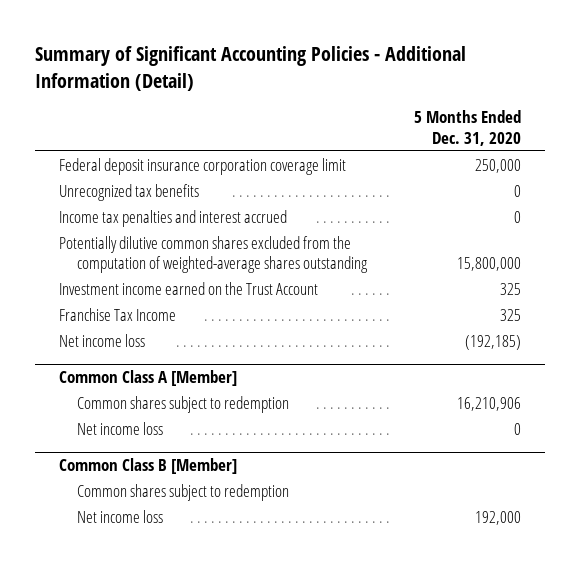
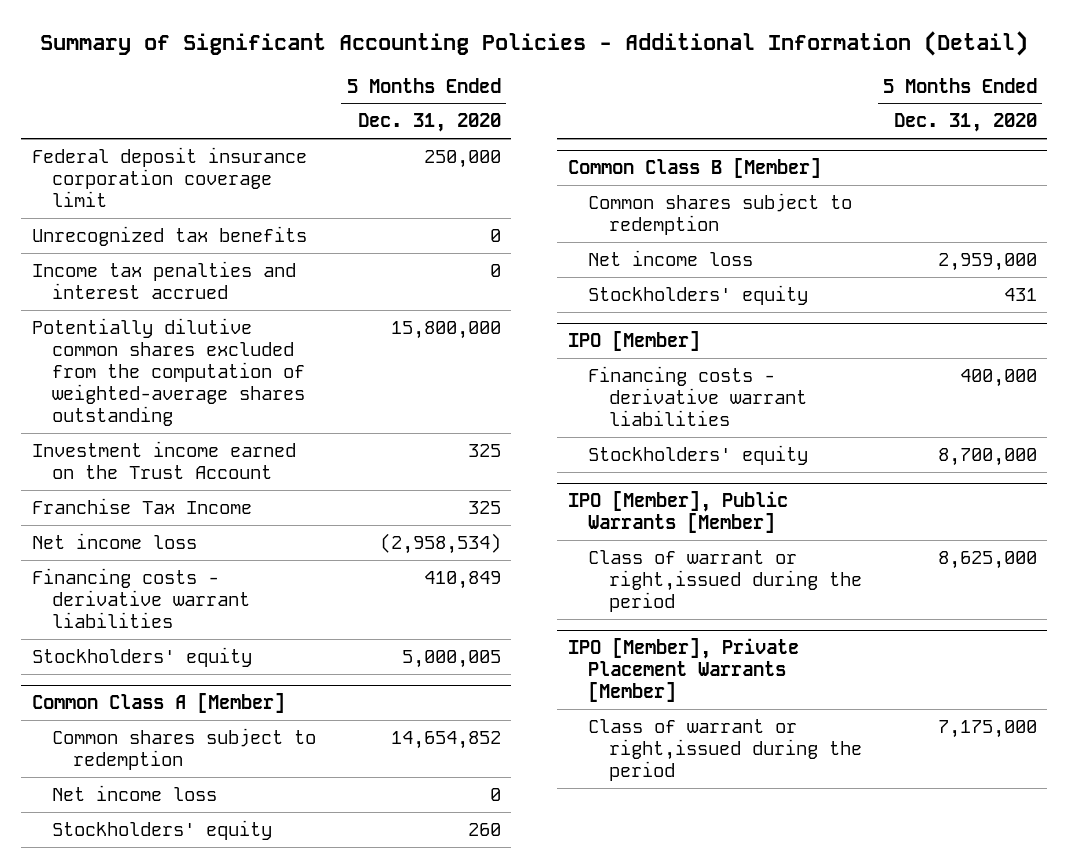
- Net income loss | (192,185)
+ Net income loss | (2,958,534)
+ Financing costs - derivative warrant liabilities | 410,849
+ Stockholders' equity | 5,000,005
@ Common Class A [Member]
- Common shares subject to redemption | 16,210,906
+ Common shares subject to redemption | 14,654,852
+ Stockholders' equity | 260
@ Common Class B [Member]
- Net income loss | 192,000
+ Net income loss | 2,959,000
+ Stockholders' equity | 431
+ IPO [Member]
+ Financing costs - derivative warrant liabilities | 400,000
+ Stockholders' equity | 8,700,000
+ IPO [Member], Public Warrants [Member]
+ Class of warrant or right,issued during the period | 8,625,000
+ IPO [Member], Private Placement Warrants [Member]
+ Class of warrant or right,issued during the period | 7,175,000

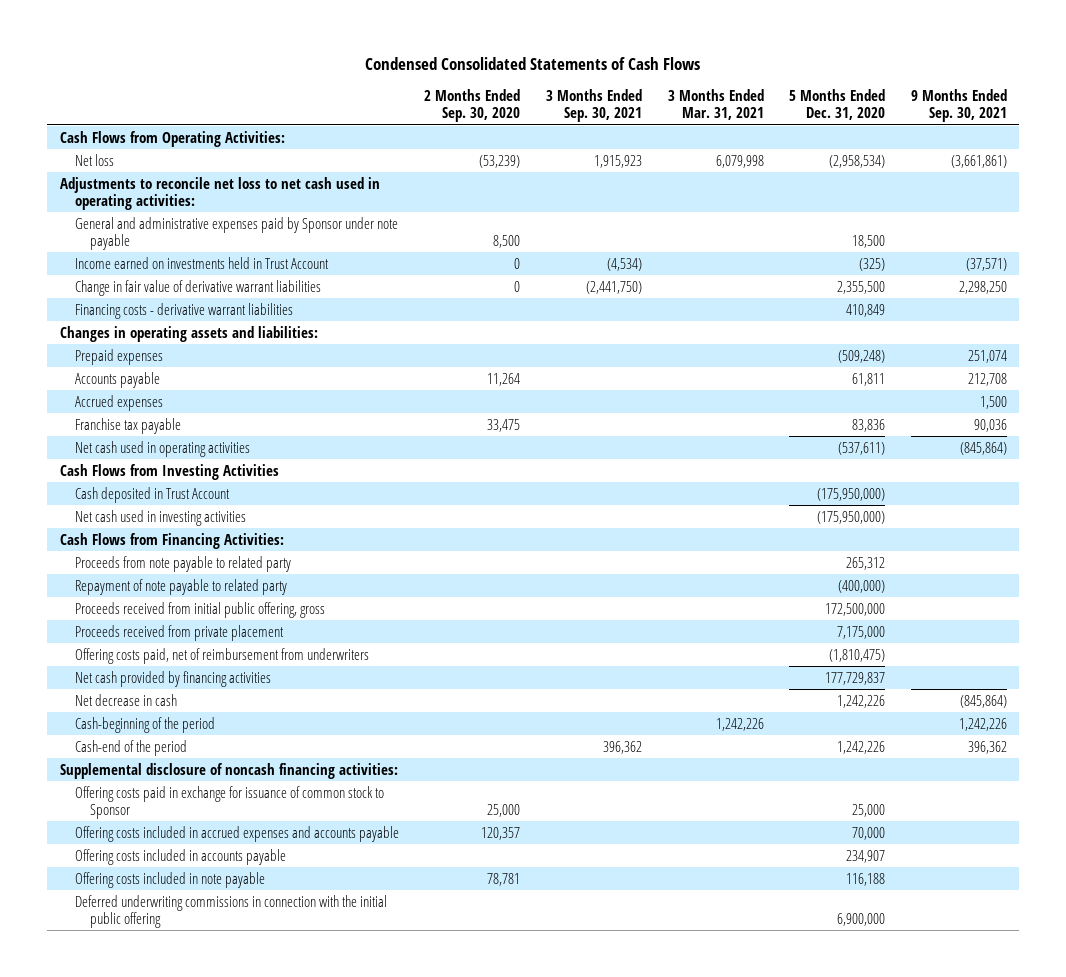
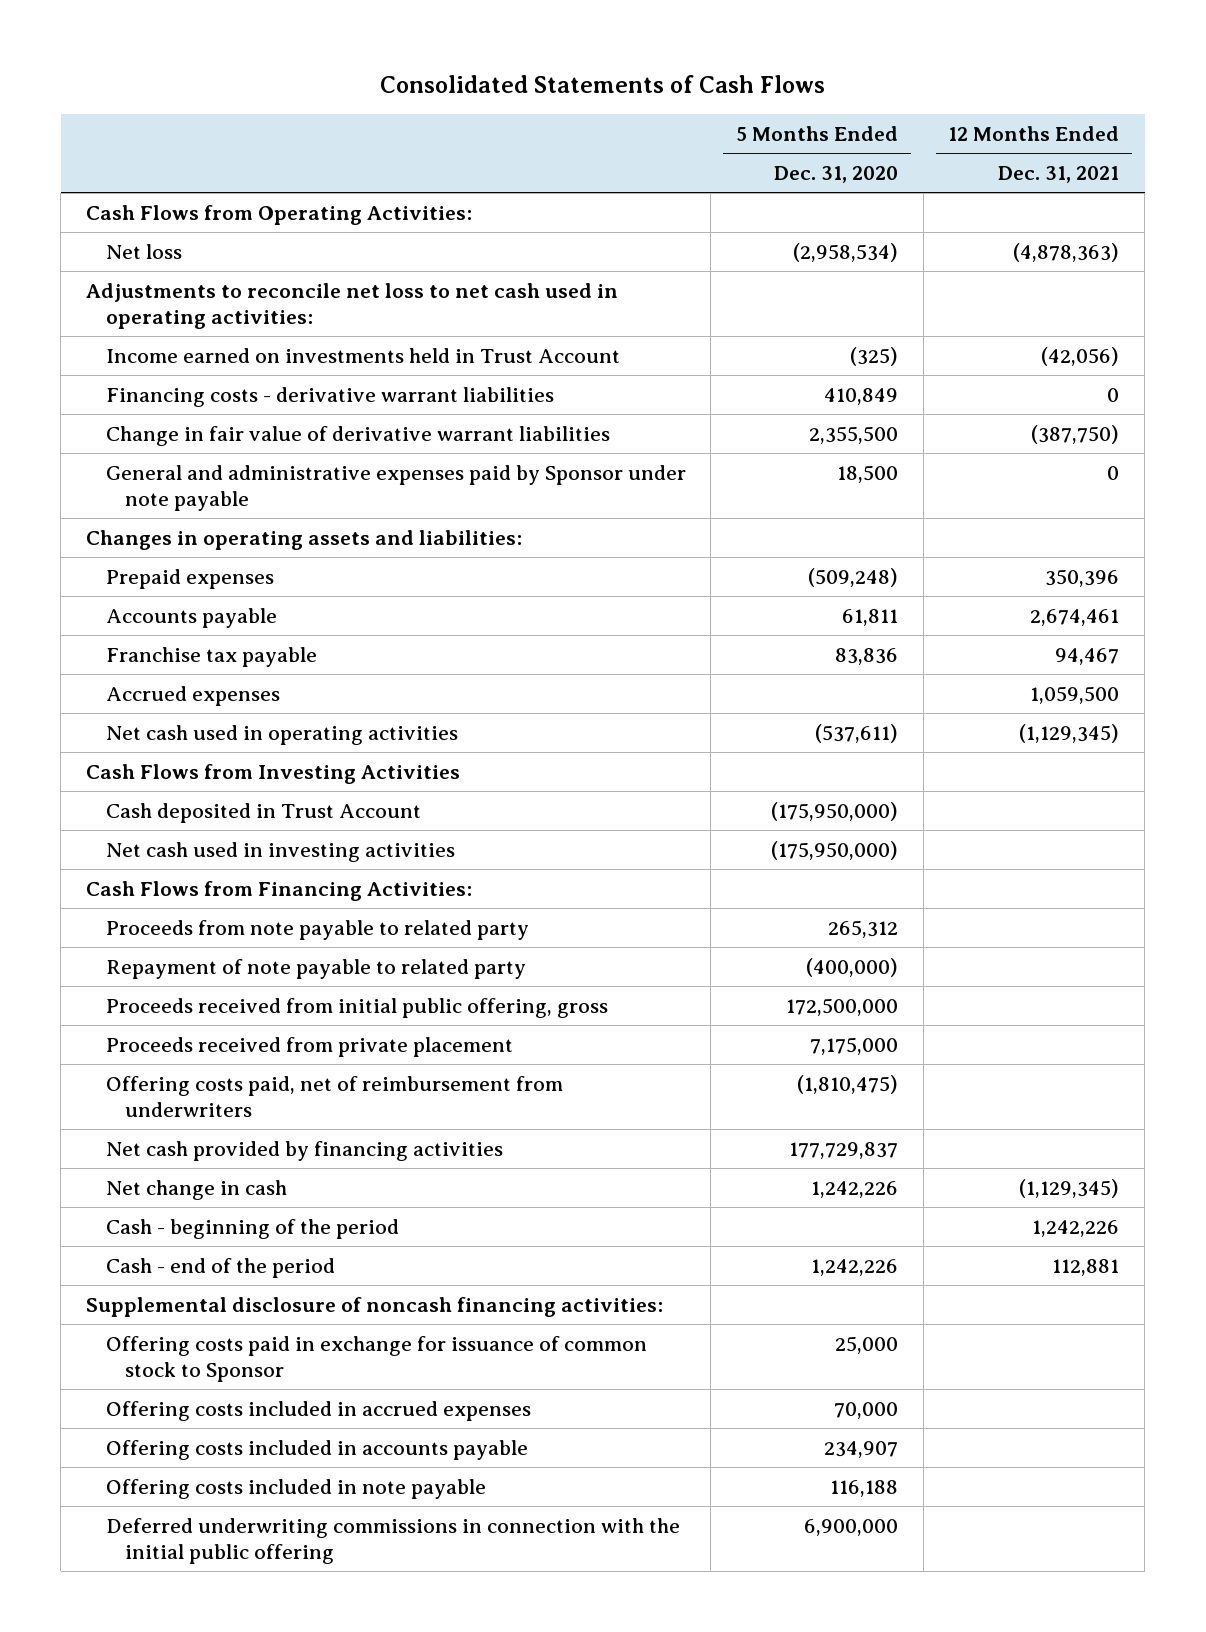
- Condensed Consolidated Statements of Cash Flows
+ Consolidated Statements of Cash Flows
- | 2 Months Ended Sep. 30, 2020 | 3 Months Ended Sep. 30, 2021 | 3 Months Ended Mar. 31, 2021 | 5 Months Ended Dec. 31, 2020 | 9 Months Ended Sep. 30, 2021
+ | 5 Months Ended Dec. 31, 2020 | 12 Months Ended Dec. 31, 2021
moved down: Change in fair value of derivative warrant liabilities | 2,355,500 | (387,750)
moved down: General and administrative expenses paid by Sponsor under note payable | 18,500 | 0
moved down: Accrued expenses | | 1,059,500
- Net decrease in cash | | | | 1,242,226 | (845,864)
- Cash-beginning of the period | | | 1,242,226 | | 1,242,226
- Cash-end of the period | | 396,362 | | 1,242,226 | 396,362
+ Net change in cash | 1,242,226 | (1,129,345)
+ Cash - beginning of the period | | 1,242,226
+ Cash - end of the period | 1,242,226 | 112,881
- Offering costs included in accrued expenses and accounts payable | 120,357 | | | 70,000 |
+ Offering costs included in accrued expenses | 70,000 |

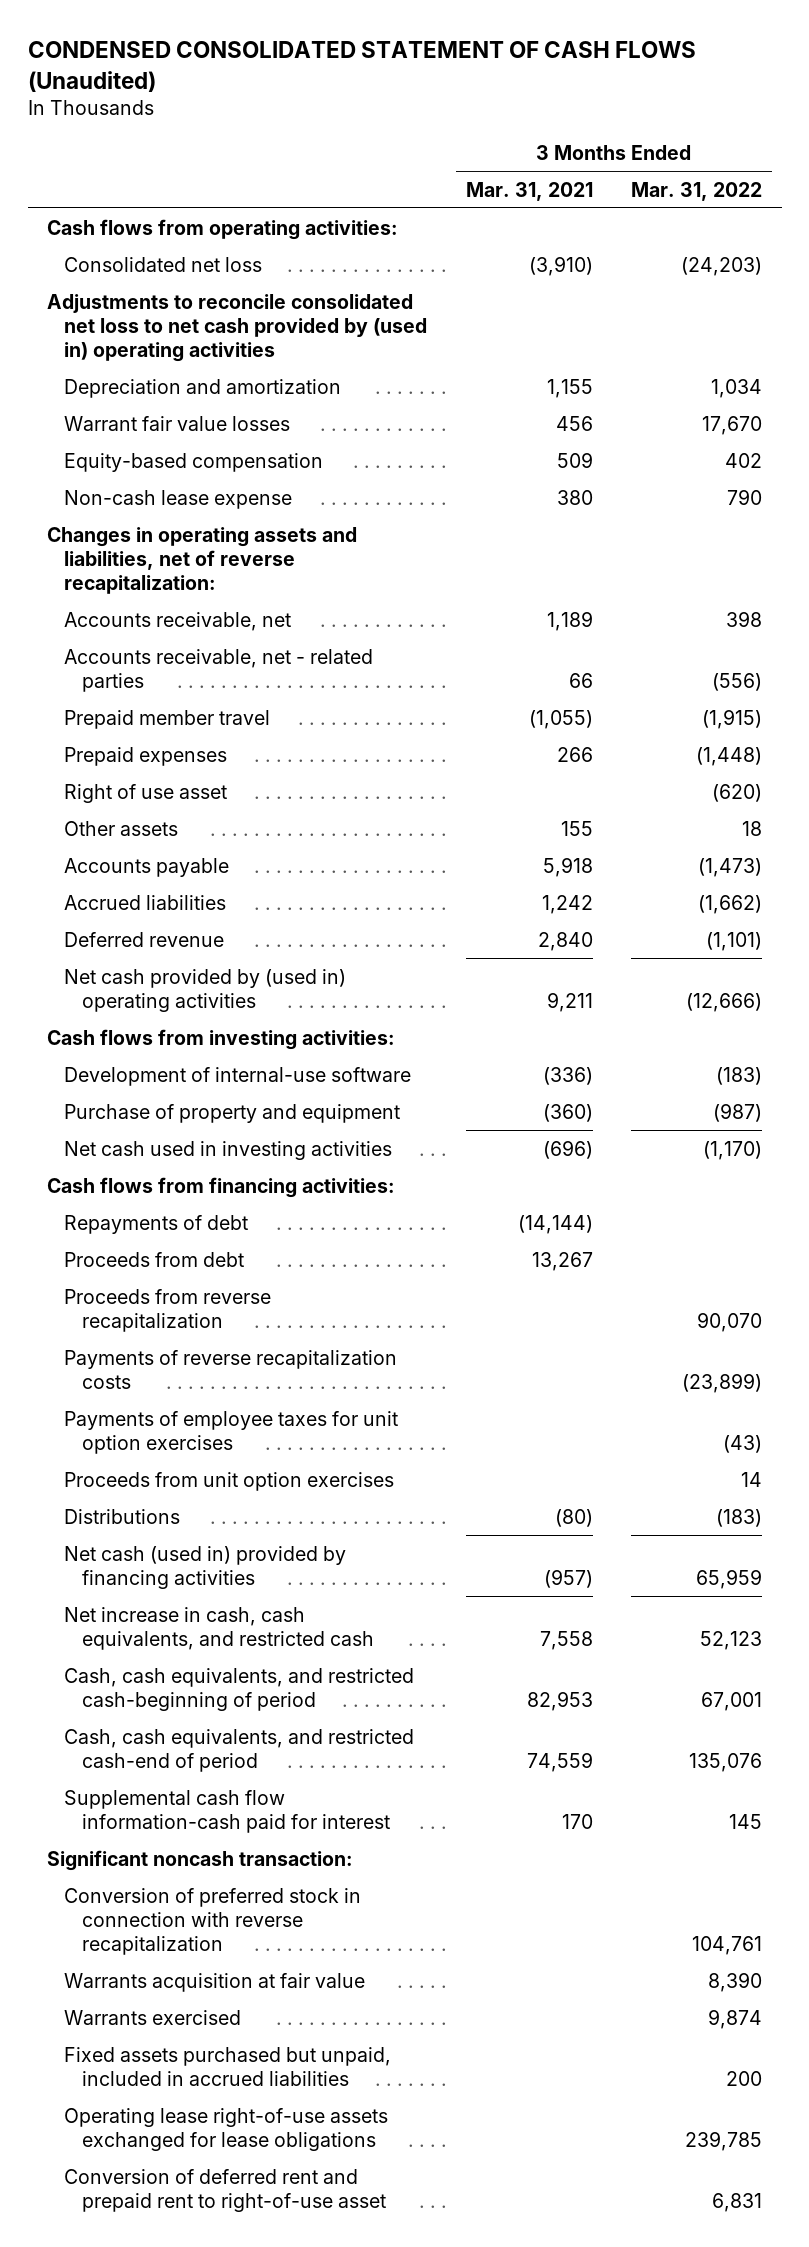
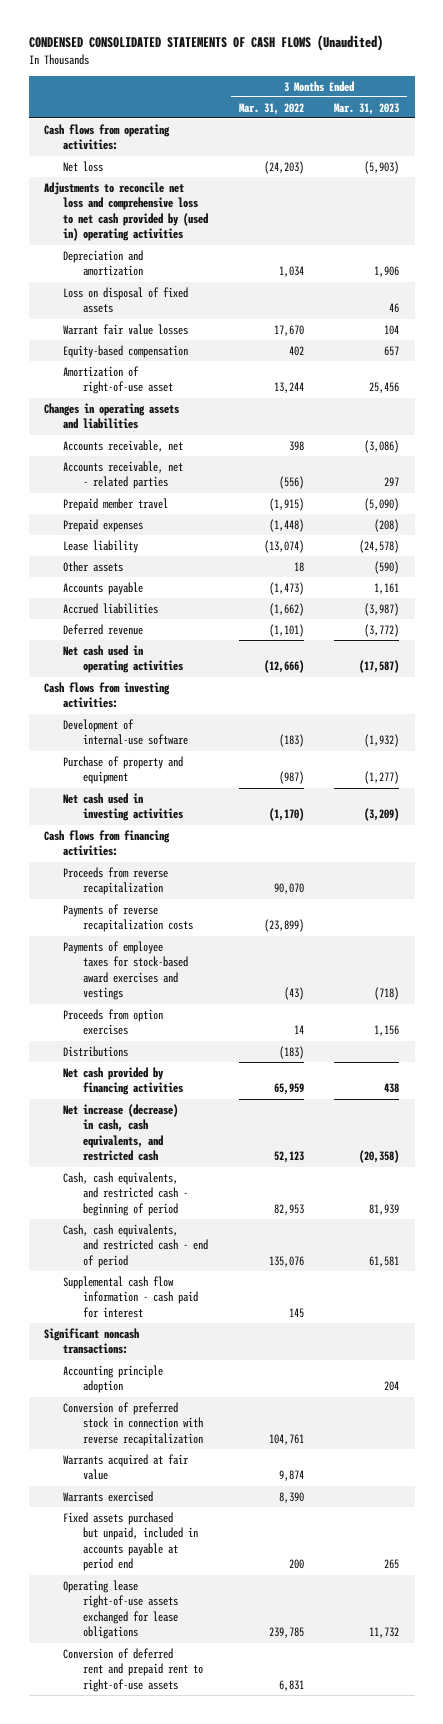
- CONDENSED CONSOLIDATED STATEMENT OF CASH FLOWS (Unaudited)
+ CONDENSED CONSOLIDATED STATEMENTS OF CASH FLOWS (Unaudited)
- | 3 Months Ended Mar. 31, 2021 | 3 Months Ended Mar. 31, 2022
+ | 3 Months Ended Mar. 31, 2022 | 3 Months Ended Mar. 31, 2023
- Consolidated net loss | (3,910) | (24,203)
- Adjustments to reconcile consolidated net loss to net cash provided by (used in) operating activities
+ Net loss | (24,203) | (5,903)
+ Adjustments to reconcile net loss and comprehensive loss to net cash provided by (used in) operating activities
+ Loss on disposal of fixed assets | | 46
- Non-cash lease expense | 380 | 790
- Changes in operating assets and liabilities, net of reverse recapitalization:
+ Amortization of right-of-use asset | 13,244 | 25,456
+ Changes in operating assets and liabilities
- Right of use asset | | (620)
+ Lease liability | (13,074) | (24,578)
- Net cash provided by (used in) operating activities | 9,211 | (12,666)
+ Net cash used in operating activities | (12,666) | (17,587)
- Repayments of debt | (14,144) |
- Proceeds from debt | 13,267 |
- Payments of employee taxes for unit option exercises | | (43)
- Proceeds from unit option exercises | | 14
+ Payments of employee taxes for stock-based award exercises and vestings | (43) | (718)
+ Proceeds from option exercises | 14 | 1,156
- Net cash (used in) provided by financing activities | (957) | 65,959
- Net increase in cash, cash equivalents, and restricted cash | 7,558 | 52,123
- Cash, cash equivalents, and restricted cash-beginning of period | 82,953 | 67,001
- Cash, cash equivalents, and restricted cash-end of period | 74,559 | 135,076
- Supplemental cash flow information-cash paid for interest | 170 | 145
- Significant noncash transaction:
+ Net cash provided by financing activities | 65,959 | 438
+ Net increase (decrease) in cash, cash equivalents, and restricted cash | 52,123 | (20,358)
+ Cash, cash equivalents, and restricted cash - beginning of period | 82,953 | 81,939
+ Cash, cash equivalents, and restricted cash - end of period | 135,076 | 61,581
+ Supplemental cash flow information - cash paid for interest | 145 |
+ Significant noncash transactions:
+ Accounting principle adoption | | 204
- Warrants acquisition at fair value | | 8,390
- Warrants exercised | | 9,874
- Fixed assets purchased but unpaid, included in accrued liabilities | | 200
+ Warrants acquired at fair value | 9,874 |
+ Warrants exercised | 8,390 |
+ Fixed assets purchased but unpaid, included in accounts payable at period end | 200 | 265
- Conversion of deferred rent and prepaid rent to right-of-use asset | | 6,831
+ Conversion of deferred rent and prepaid rent to right-of-use assets | 6,831 |

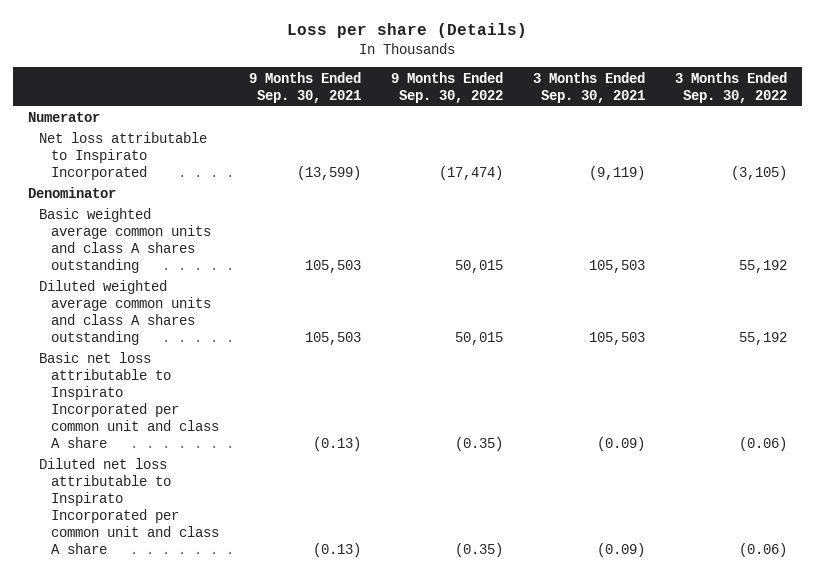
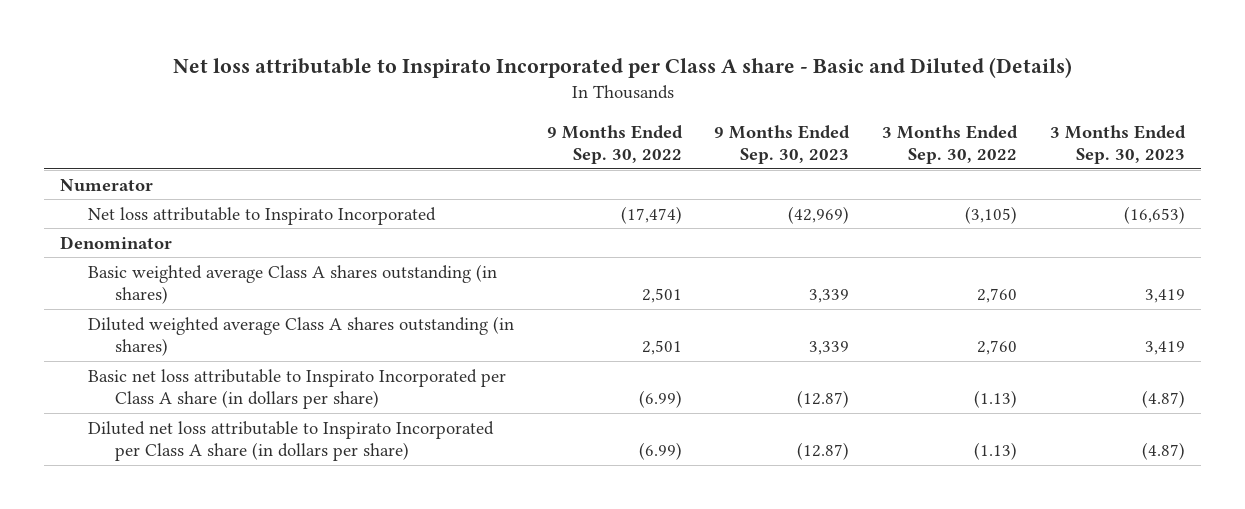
- Loss per share (Details)
+ Net loss attributable to Inspirato Incorporated per Class A share - Basic and Diluted (Details)
- | 9 Months Ended Sep. 30, 2021 | 9 Months Ended Sep. 30, 2022 | 3 Months Ended Sep. 30, 2021 | 3 Months Ended Sep. 30, 2022
+ | 9 Months Ended Sep. 30, 2022 | 9 Months Ended Sep. 30, 2023 | 3 Months Ended Sep. 30, 2022 | 3 Months Ended Sep. 30, 2023
- Basic weighted average common units and class A shares outstanding | 105,503 | 50,015 | 105,503 | 55,192
- Diluted weighted average common units and class A shares outstanding | 105,503 | 50,015 | 105,503 | 55,192
- Basic net loss attributable to Inspirato Incorporated per common unit and class A share | (0.13) | (0.35) | (0.09) | (0.06)
- Diluted net loss attributable to Inspirato Incorporated per common unit and class A share | (0.13) | (0.35) | (0.09) | (0.06)
+ Basic weighted average Class A shares outstanding (in shares) | 2,501 | 3,339 | 2,760 | 3,419
+ Diluted weighted average Class A shares outstanding (in shares) | 2,501 | 3,339 | 2,760 | 3,419
+ Basic net loss attributable to Inspirato Incorporated per Class A share (in dollars per share) | (6.99) | (12.87) | (1.13) | (4.87)
+ Diluted net loss attributable to Inspirato Incorporated per Class A share (in dollars per share) | (6.99) | (12.87) | (1.13) | (4.87)

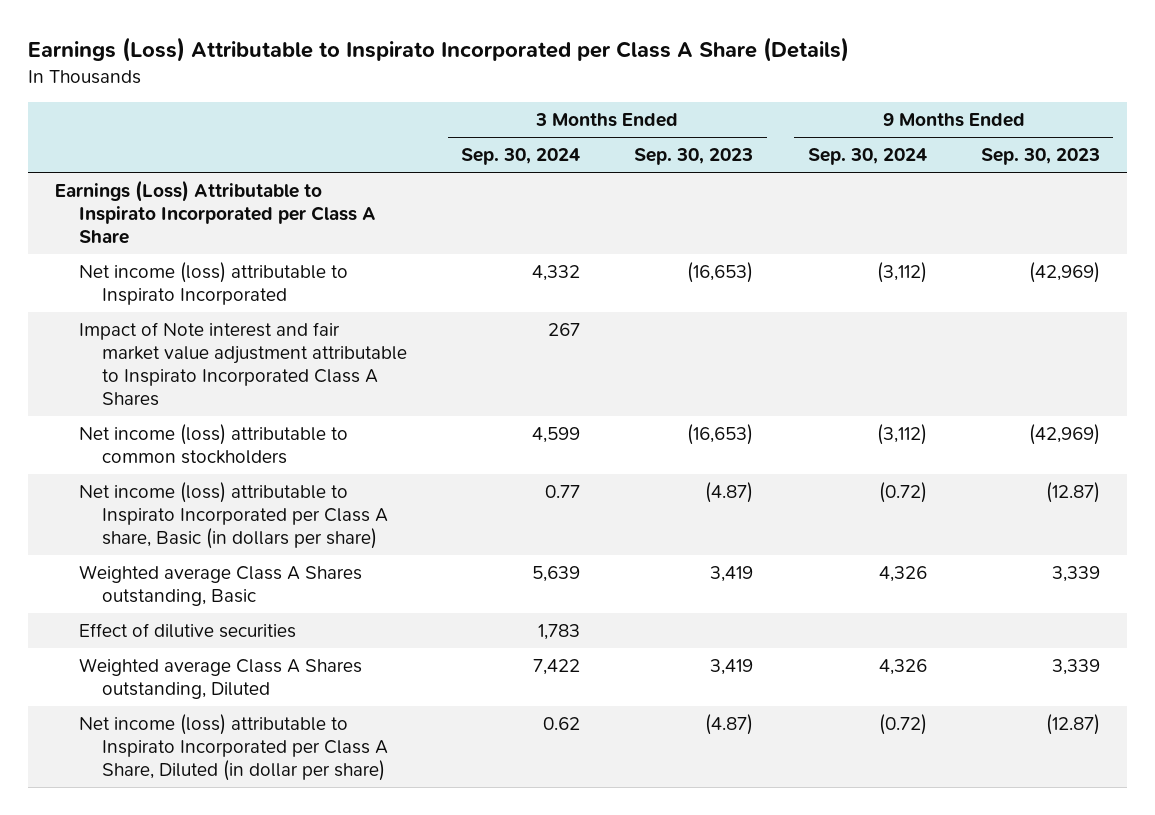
- Net loss attributable to Inspirato Incorporated per Class A share - Basic and Diluted (Details)
+ Earnings (Loss) Attributable to Inspirato Incorporated per Class A Share (Details)
- | 9 Months Ended Sep. 30, 2022 | 9 Months Ended Sep. 30, 2023 | 3 Months Ended Sep. 30, 2022 | 3 Months Ended Sep. 30, 2023
+ | 3 Months Ended Sep. 30, 2024 | 3 Months Ended Sep. 30, 2023 | 9 Months Ended Sep. 30, 2024 | 9 Months Ended Sep. 30, 2023
- Numerator
- Net loss attributable to Inspirato Incorporated | (17,474) | (42,969) | (3,105) | (16,653)
- Denominator
- Basic weighted average Class A shares outstanding (in shares) | 2,501 | 3,339 | 2,760 | 3,419
- Diluted weighted average Class A shares outstanding (in shares) | 2,501 | 3,339 | 2,760 | 3,419
- Basic net loss attributable to Inspirato Incorporated per Class A share (in dollars per share) | (6.99) | (12.87) | (1.13) | (4.87)
- Diluted net loss attributable to Inspirato Incorporated per Class A share (in dollars per share) | (6.99) | (12.87) | (1.13) | (4.87)
+ Earnings (Loss) Attributable to Inspirato Incorporated per Class A Share
+ Net income (loss) attributable to Inspirato Incorporated | 4,332 | (16,653) | (3,112) | (42,969)
+ Impact of Note interest and fair market value adjustment attributable to Inspirato Incorporated Class A Shares | 267 | | |
+ Net income (loss) attributable to common stockholders | 4,599 | (16,653) | (3,112) | (42,969)
+ Net income (loss) attributable to Inspirato Incorporated per Class A share, Basic (in dollars per share) | 0.77 | (4.87) | (0.72) | (12.87)
+ Weighted average Class A Shares outstanding, Basic | 5,639 | 3,419 | 4,326 | 3,339
+ Effect of dilutive securities | 1,783 | | |
+ Weighted average Class A Shares outstanding, Diluted | 7,422 | 3,419 | 4,326 | 3,339
+ Net income (loss) attributable to Inspirato Incorporated per Class A Share, Diluted (in dollar per share) | 0.62 | (4.87) | (0.72) | (12.87)

